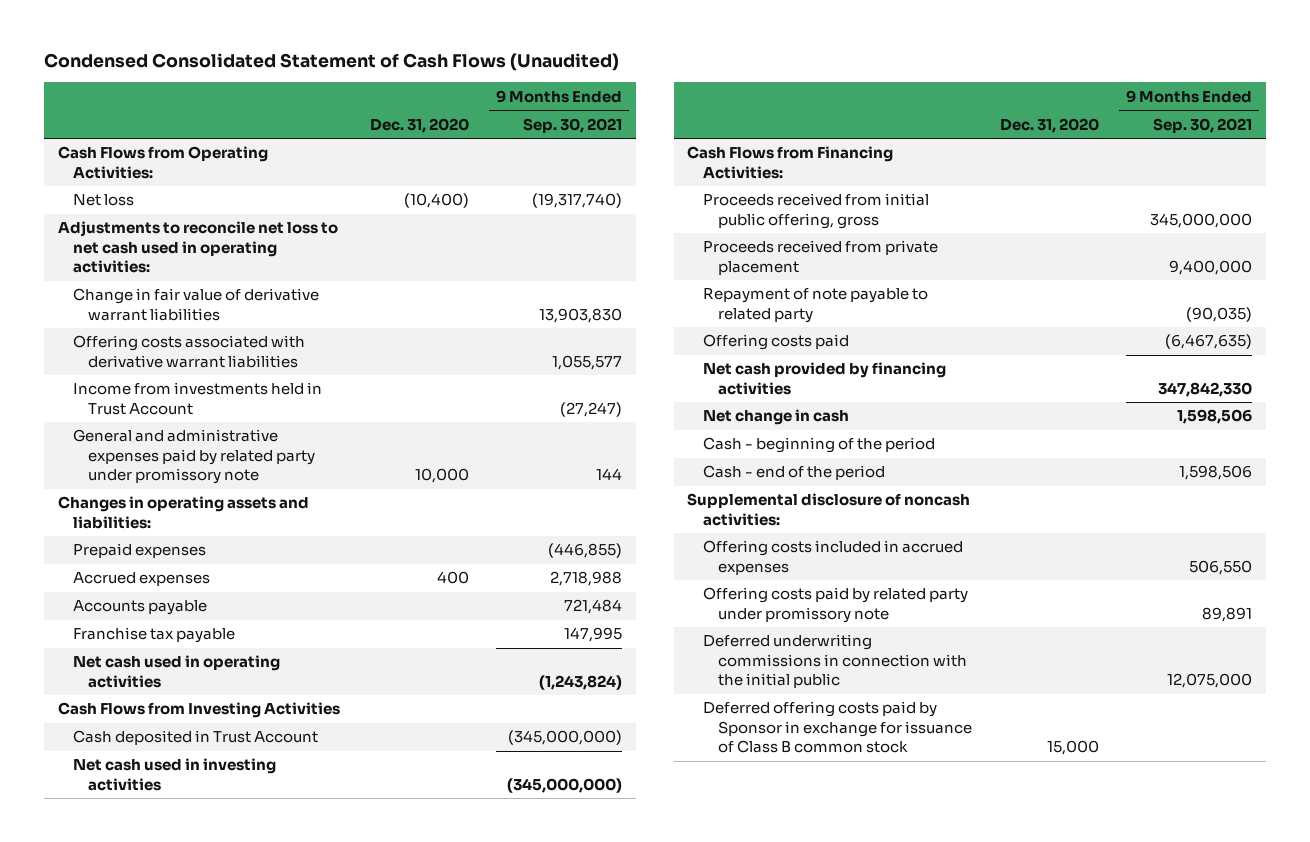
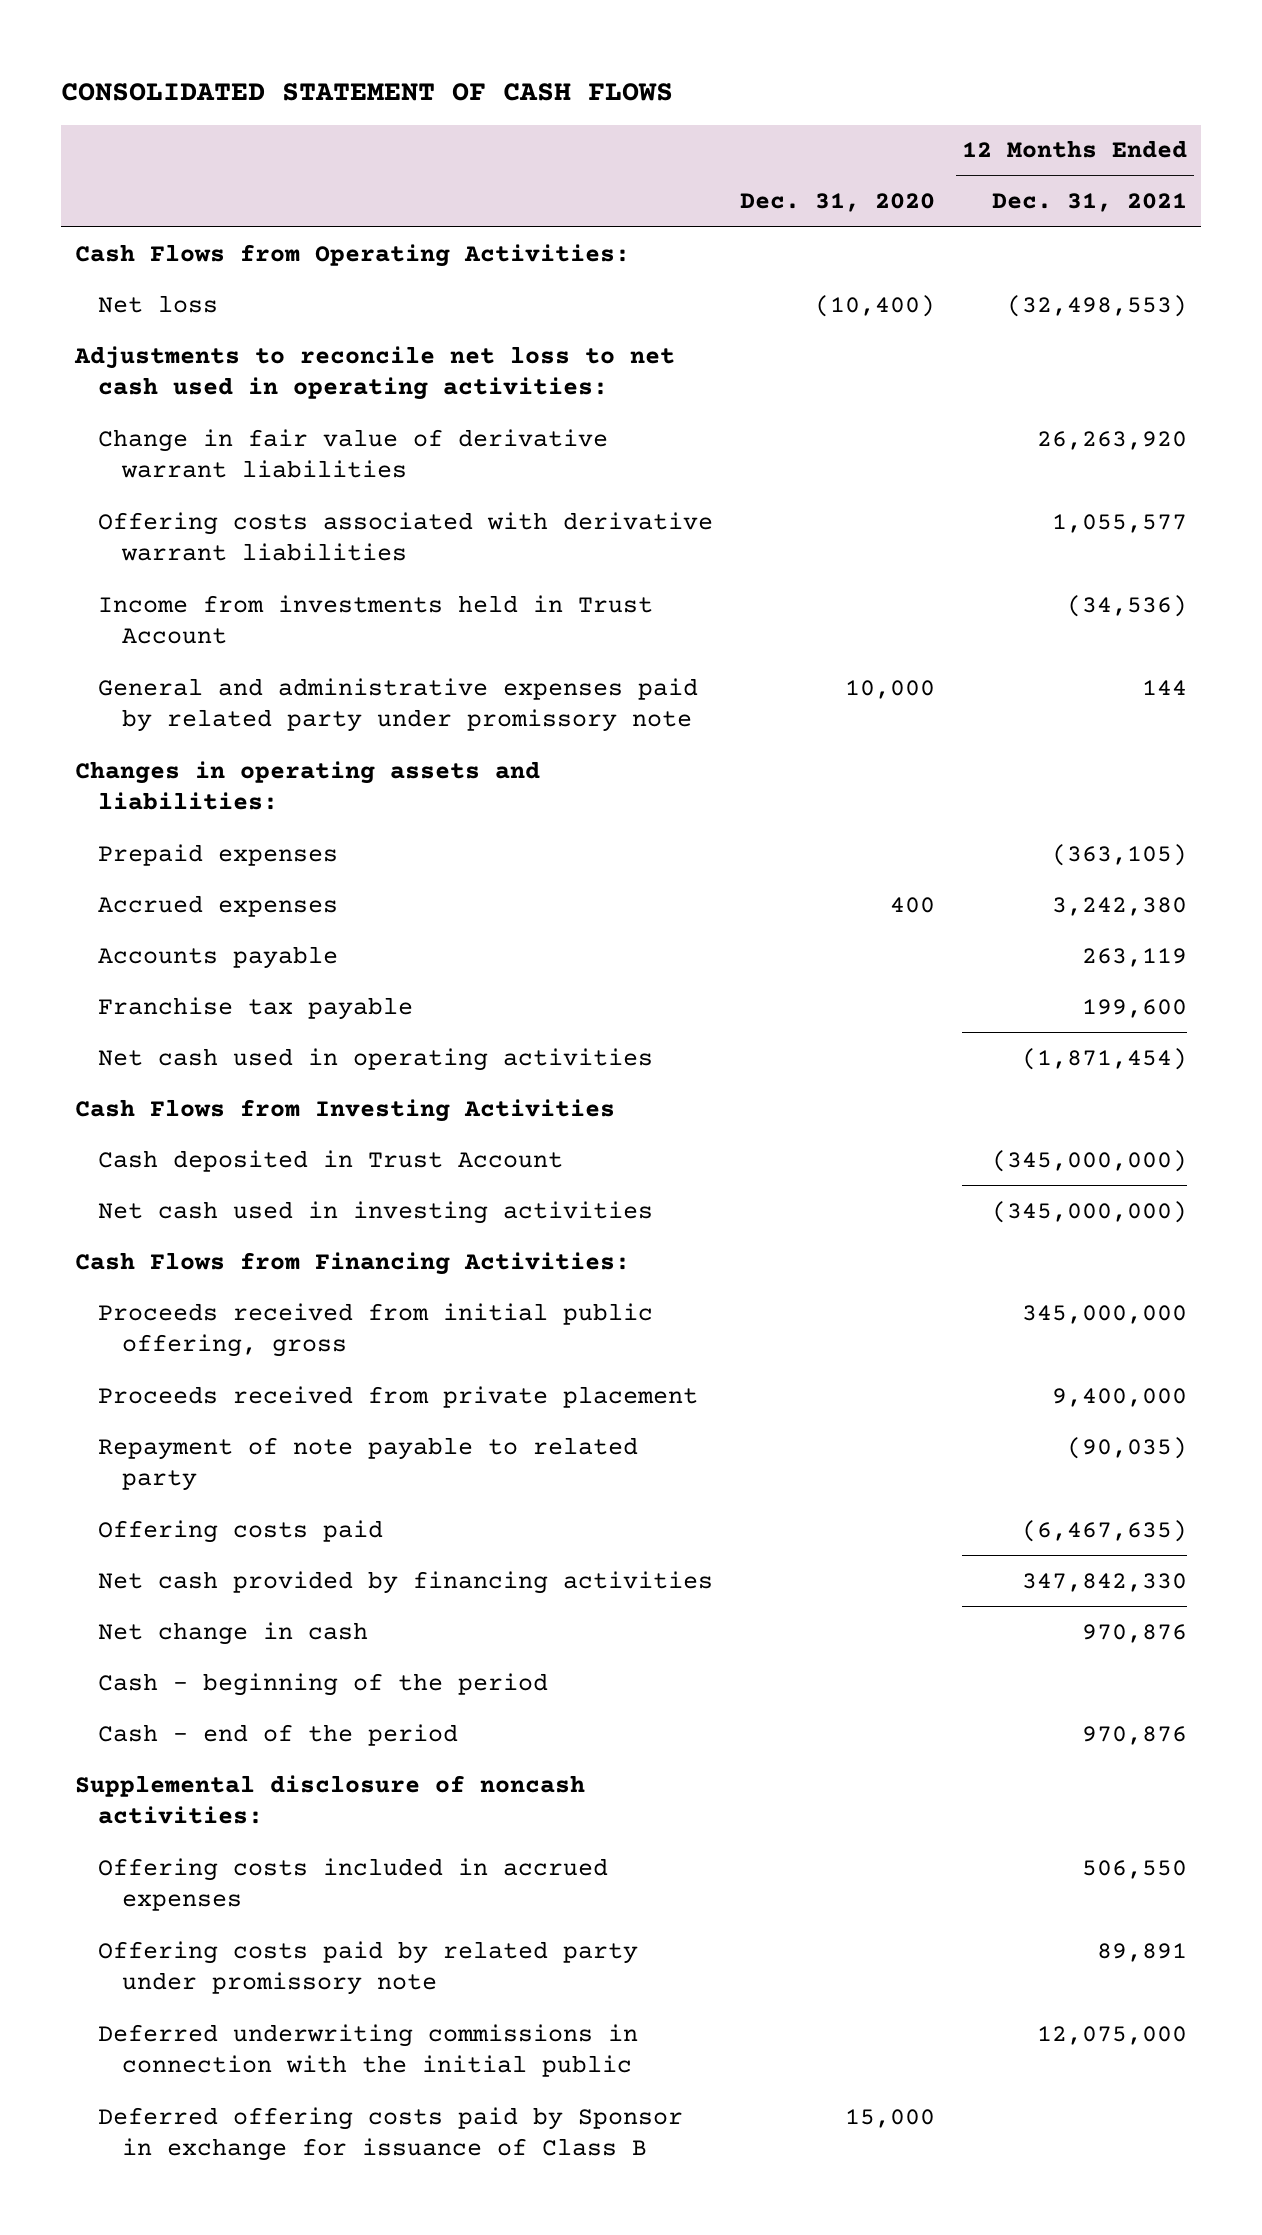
- Condensed Consolidated Statement of Cash Flows (Unaudited)
+ CONSOLIDATED STATEMENT OF CASH FLOWS
- | Dec. 31, 2020 | 9 Months Ended Sep. 30, 2021
+ | Dec. 31, 2020 | 12 Months Ended Dec. 31, 2021
- Deferred offering costs paid by Sponsor in exchange for issuance of Class B common stock | 15,000 |
+ Deferred offering costs paid by Sponsor in exchange for issuance of Class B | 15,000 |

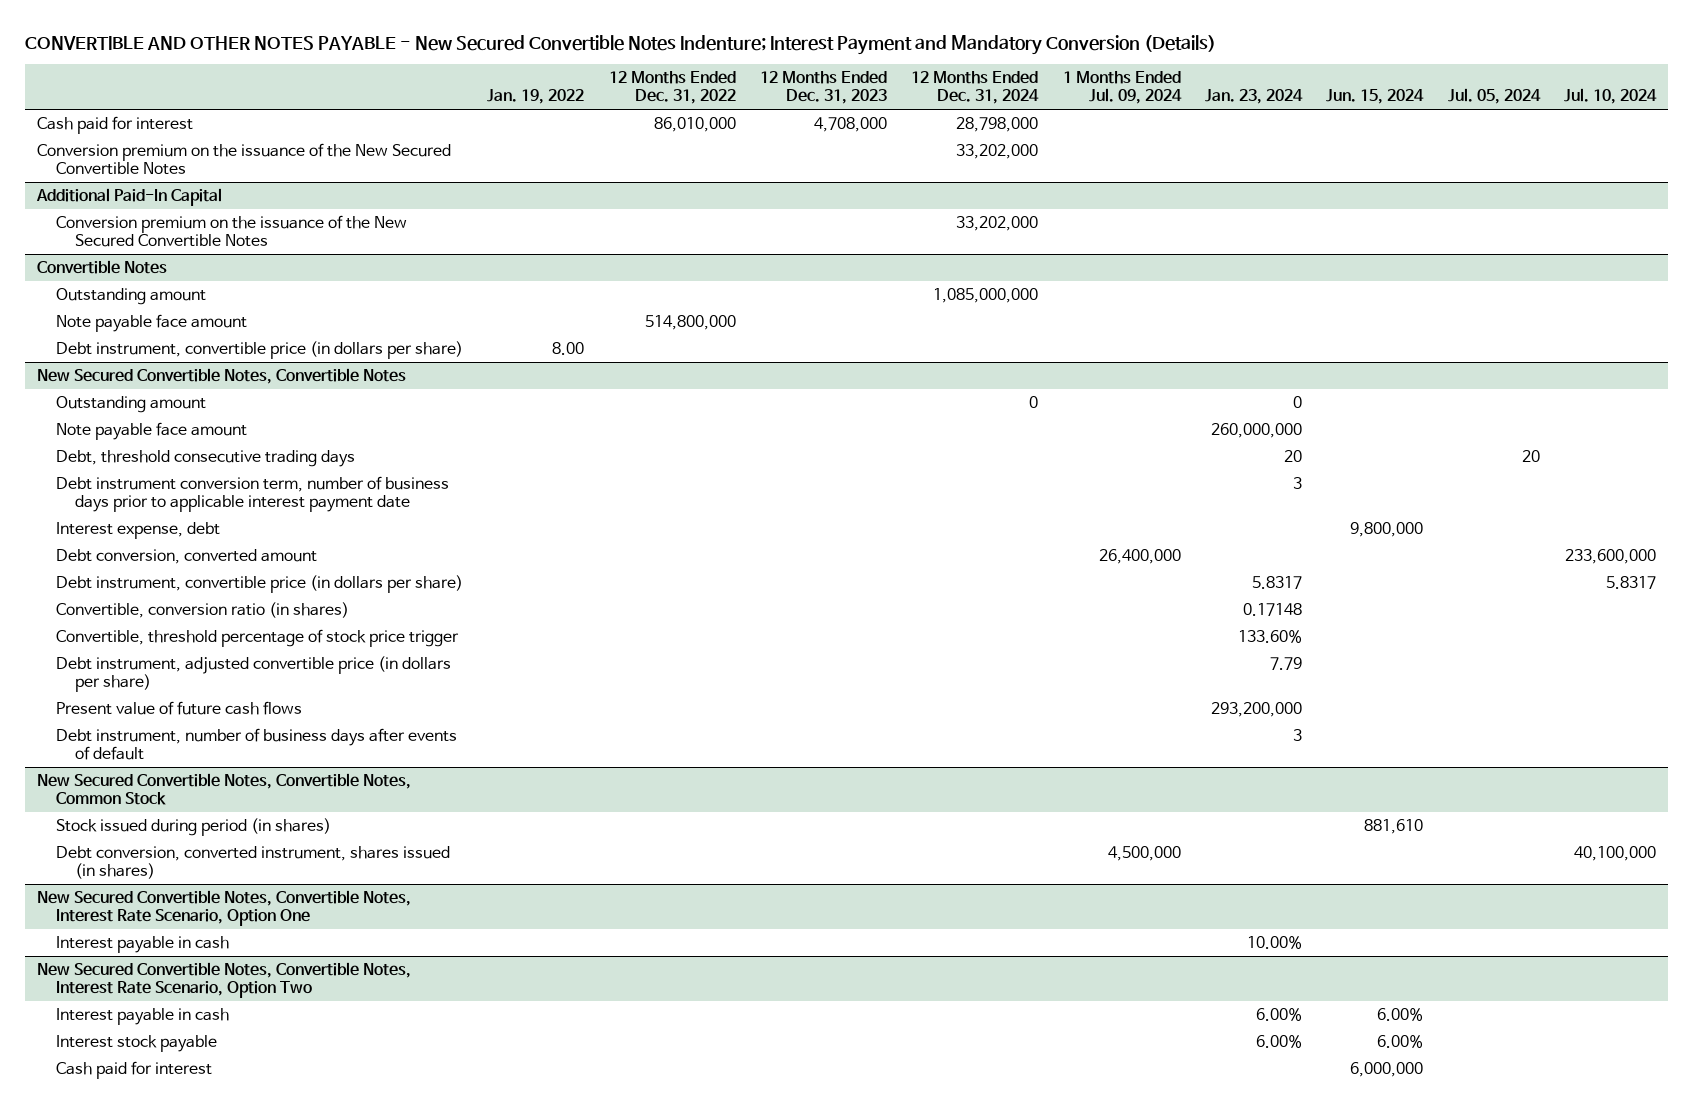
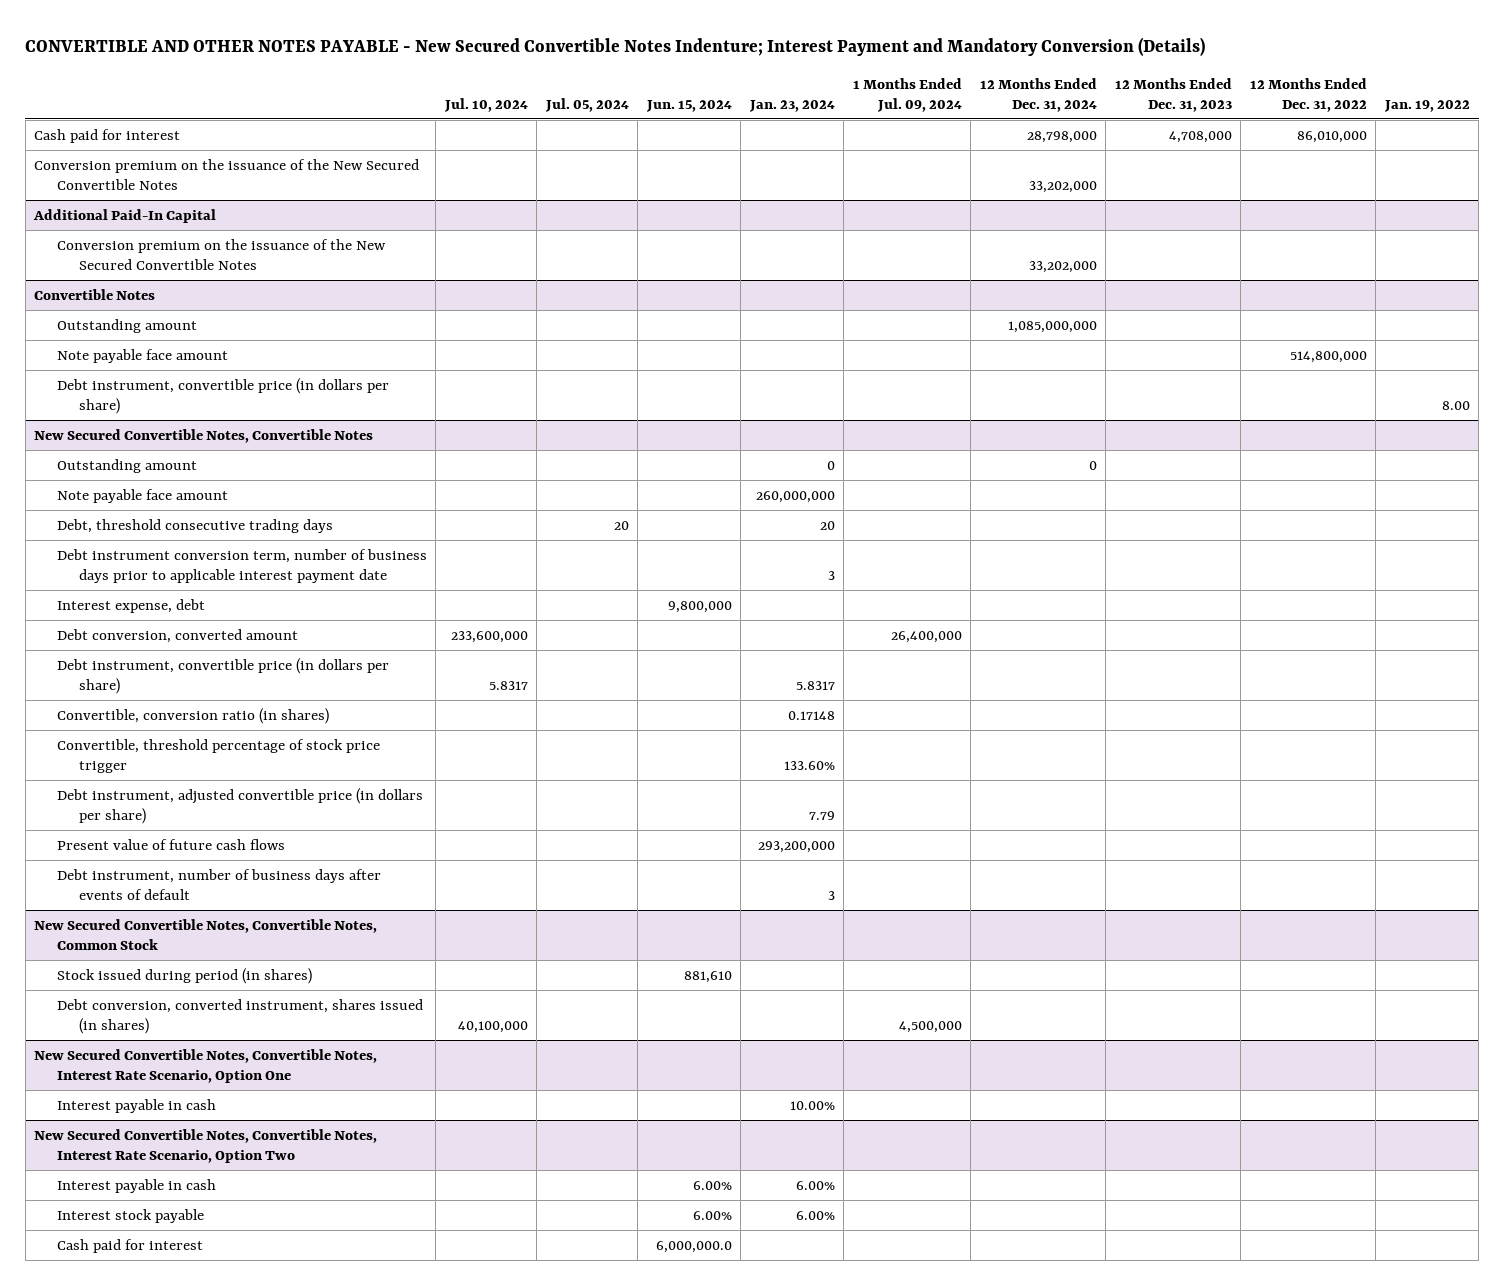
- | Jan. 19, 2022 | 12 Months Ended Dec. 31, 2022 | 12 Months Ended Dec. 31, 2023 | 12 Months Ended Dec. 31, 2024 | 1 Months Ended Jul. 09, 2024 | Jan. 23, 2024 | Jun. 15, 2024 | Jul. 05, 2024 | Jul. 10, 2024
+ | Jul. 10, 2024 | Jul. 05, 2024 | Jun. 15, 2024 | Jan. 23, 2024 | 1 Months Ended Jul. 09, 2024 | 12 Months Ended Dec. 31, 2024 | 12 Months Ended Dec. 31, 2023 | 12 Months Ended Dec. 31, 2022 | Jan. 19, 2022
@ New Secured Convertible Notes, Convertible Notes, Interest Rate Scenario, Option Two
- Cash paid for interest | | | | | | | 6,000,000 | |
+ Cash paid for interest | | | 6,000,000.0 | | | | | |

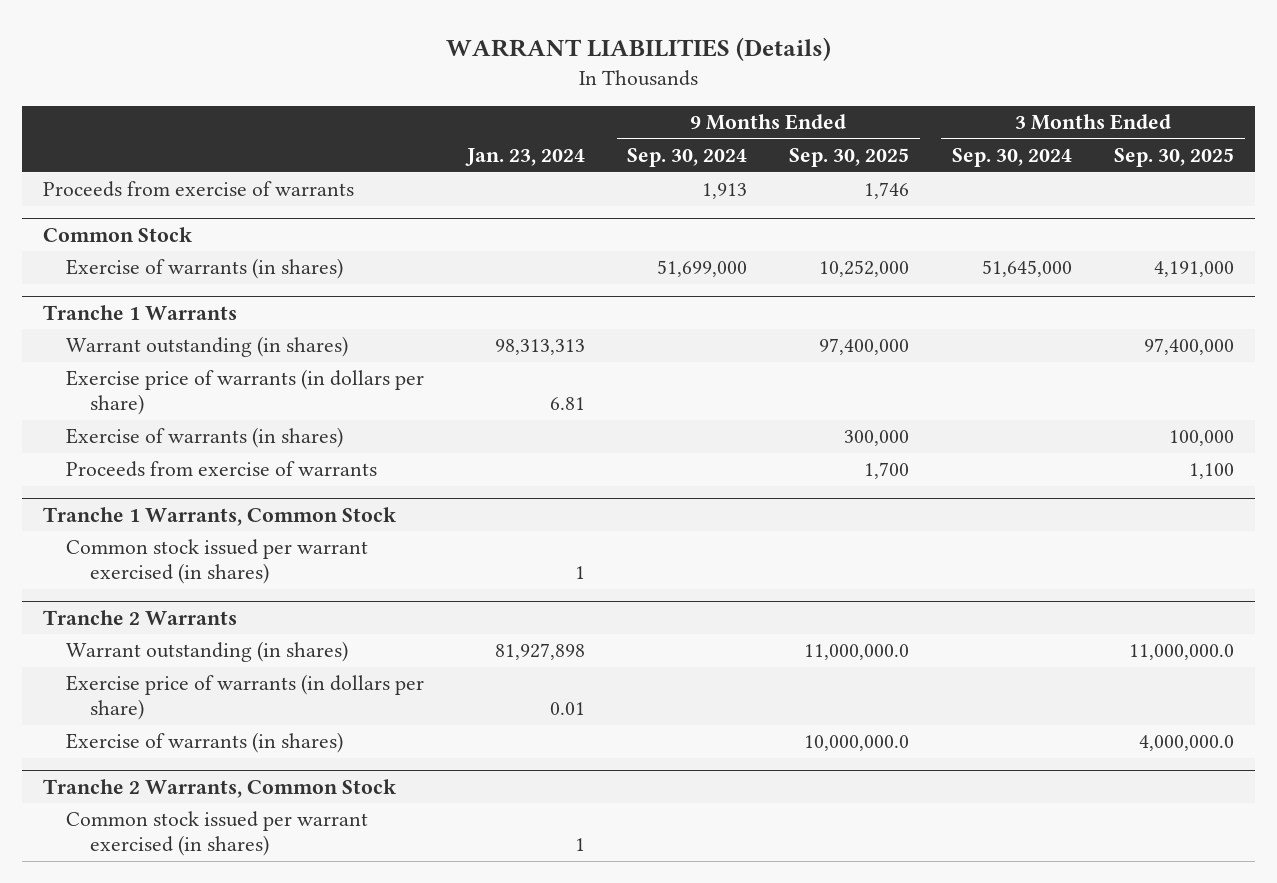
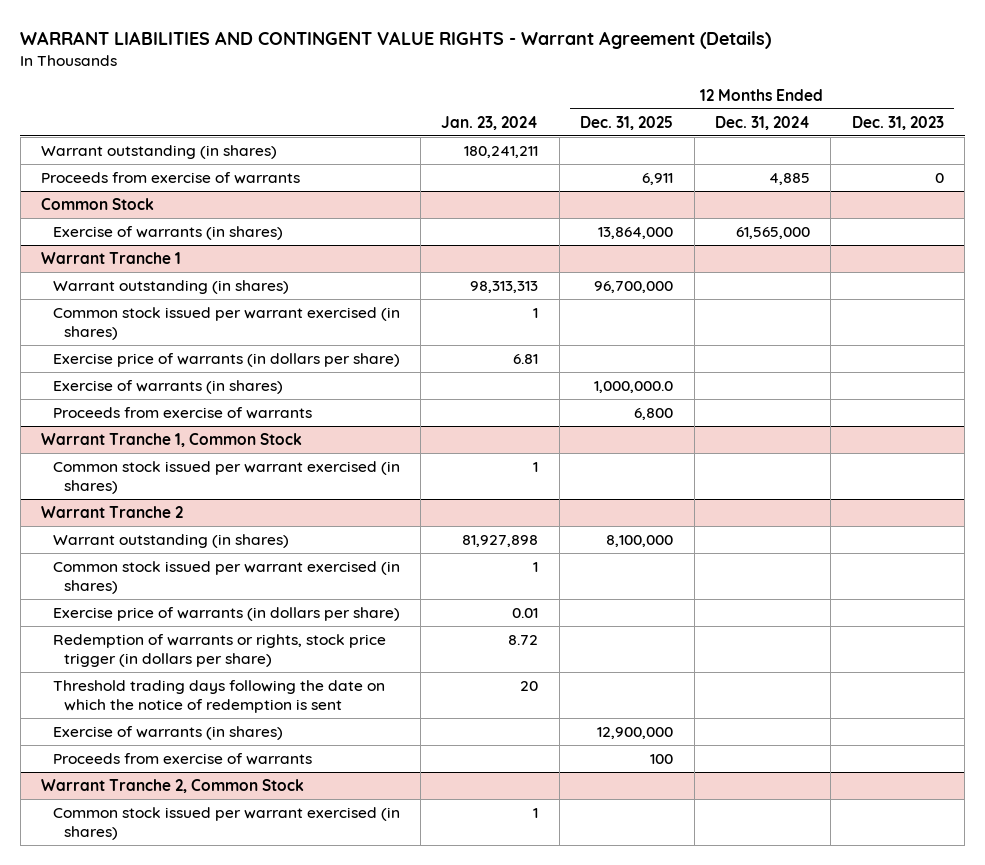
- WARRANT LIABILITIES (Details)
+ WARRANT LIABILITIES AND CONTINGENT VALUE RIGHTS - Warrant Agreement (Details)
- | Jan. 23, 2024 | 9 Months Ended Sep. 30, 2024 | 9 Months Ended Sep. 30, 2025 | 3 Months Ended Sep. 30, 2024 | 3 Months Ended Sep. 30, 2025
+ | Jan. 23, 2024 | 12 Months Ended Dec. 31, 2025 | 12 Months Ended Dec. 31, 2024 | 12 Months Ended Dec. 31, 2023
+ Warrant outstanding (in shares) | 180,241,211 | | |
- Tranche 1 Warrants
+ Warrant Tranche 1
+ Common stock issued per warrant exercised (in shares) | 1 | | |
- Tranche 1 Warrants, Common Stock
+ Warrant Tranche 1, Common Stock
- Tranche 2 Warrants
+ Warrant Tranche 2
+ Common stock issued per warrant exercised (in shares) | 1 | | |
+ Redemption of warrants or rights, stock price trigger (in dollars per share) | 8.72 | | |
+ Threshold trading days following the date on which the notice of redemption is sent | 20 | | |
- Tranche 2 Warrants, Common Stock
+ Proceeds from exercise of warrants | | 100 | |
+ Warrant Tranche 2, Common Stock

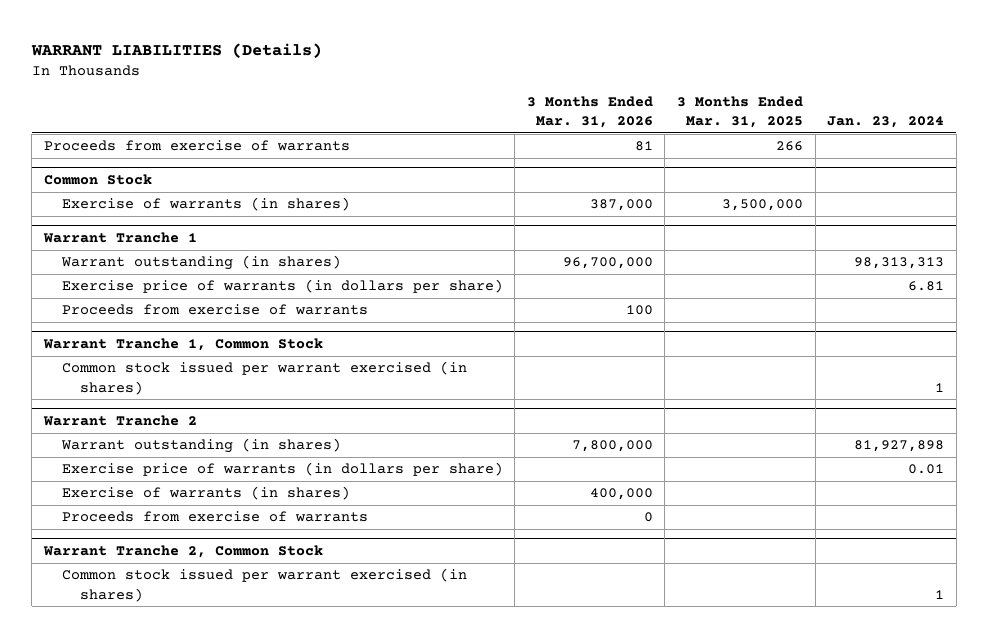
- WARRANT LIABILITIES AND CONTINGENT VALUE RIGHTS - Warrant Agreement (Details)
+ WARRANT LIABILITIES (Details)
- | Jan. 23, 2024 | 12 Months Ended Dec. 31, 2025 | 12 Months Ended Dec. 31, 2024 | 12 Months Ended Dec. 31, 2023
+ | 3 Months Ended Mar. 31, 2026 | 3 Months Ended Mar. 31, 2025 | Jan. 23, 2024
- Warrant outstanding (in shares) | 180,241,211 | | |
@ Warrant Tranche 1
- Common stock issued per warrant exercised (in shares) | 1 | | |
- Exercise of warrants (in shares) | | 1,000,000.0 | |
@ Warrant Tranche 2
- Common stock issued per warrant exercised (in shares) | 1 | | |
- Redemption of warrants or rights, stock price trigger (in dollars per share) | 8.72 | | |
- Threshold trading days following the date on which the notice of redemption is sent | 20 | | |

